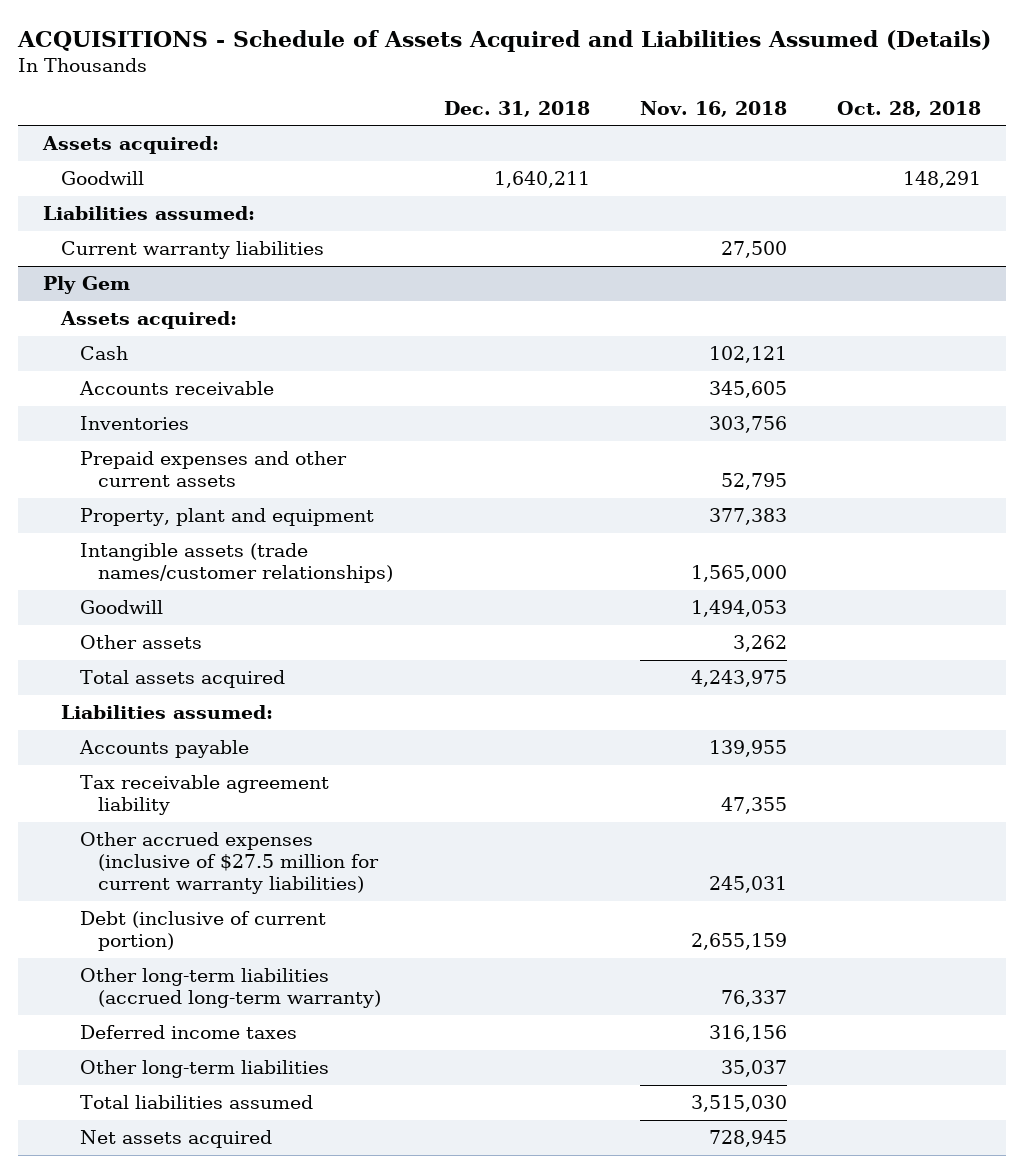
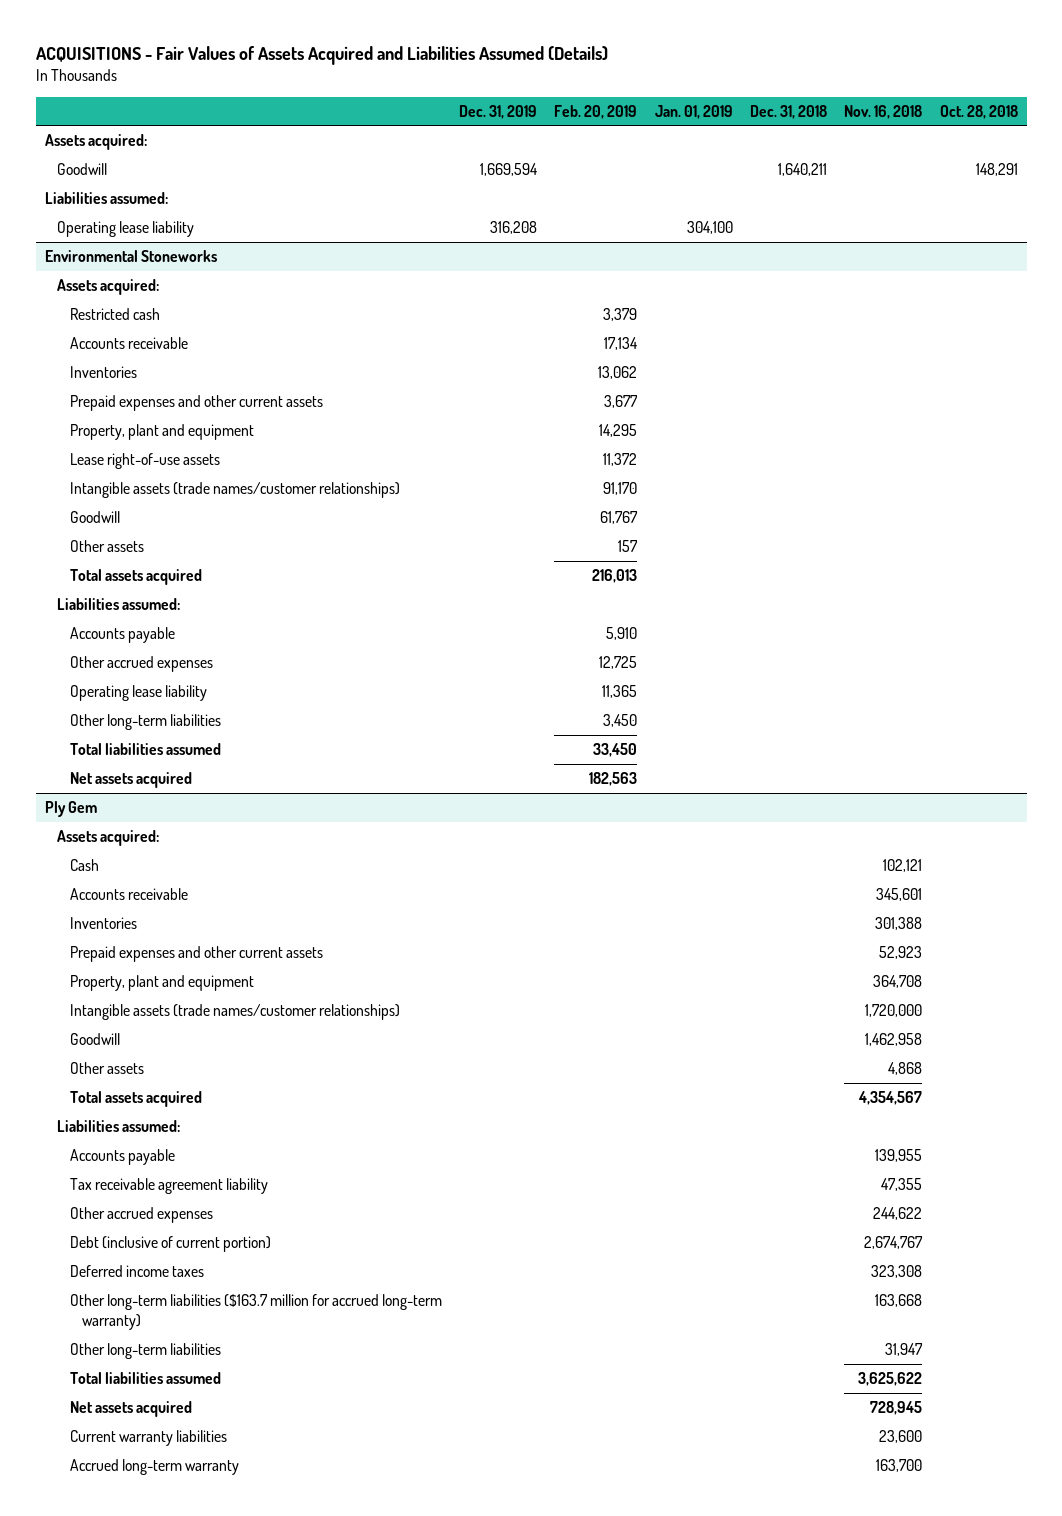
- ACQUISITIONS - Schedule of Assets Acquired and Liabilities Assumed (Details)
+ ACQUISITIONS - Fair Values of Assets Acquired and Liabilities Assumed (Details)
- | Dec. 31, 2018 | Nov. 16, 2018 | Oct. 28, 2018
+ | Dec. 31, 2019 | Feb. 20, 2019 | Jan. 01, 2019 | Dec. 31, 2018 | Nov. 16, 2018 | Oct. 28, 2018
- Current warranty liabilities | | 27,500 |
+ Operating lease liability | 316,208 | | 304,100 | | |
+ Environmental Stoneworks
+ Assets acquired:
+ Restricted cash | | 3,379 | | | |
+ Accounts receivable | | 17,134 | | | |
+ Inventories | | 13,062 | | | |
+ Prepaid expenses and other current assets | | 3,677 | | | |
+ Property, plant and equipment | | 14,295 | | | |
+ Lease right-of-use assets | | 11,372 | | | |
+ Intangible assets (trade names/customer relationships) | | 91,170 | | | |
+ Goodwill | | 61,767 | | | |
+ Other assets | | 157 | | | |
+ Total assets acquired | | 216,013 | | | |
+ Liabilities assumed:
+ Accounts payable | | 5,910 | | | |
+ Other accrued expenses | | 12,725 | | | |
+ Operating lease liability | | 11,365 | | | |
+ Other long-term liabilities | | 3,450 | | | |
+ Total liabilities assumed | | 33,450 | | | |
+ Net assets acquired | | 182,563 | | | |
@ Ply Gem
- Accounts receivable | | 345,605 |
- Inventories | | 303,756 |
- Prepaid expenses and other current assets | | 52,795 |
- Property, plant and equipment | | 377,383 |
- Intangible assets (trade names/customer relationships) | | 1,565,000 |
- Goodwill | | 1,494,053 |
- Other assets | | 3,262 |
- Total assets acquired | | 4,243,975 |
+ Accounts receivable | | | | | 345,601 |
+ Inventories | | | | | 301,388 |
+ Prepaid expenses and other current assets | | | | | 52,923 |
+ Property, plant and equipment | | | | | 364,708 |
+ Intangible assets (trade names/customer relationships) | | | | | 1,720,000 |
+ Goodwill | | | | | 1,462,958 |
+ Other assets | | | | | 4,868 |
+ Total assets acquired | | | | | 4,354,567 |
- Other accrued expenses (inclusive of $27.5 million for current warranty liabilities) | | 245,031 |
- Debt (inclusive of current portion) | | 2,655,159 |
- Other long-term liabilities (accrued long-term warranty) | | 76,337 |
- Deferred income taxes | | 316,156 |
- Other long-term liabilities | | 35,037 |
- Total liabilities assumed | | 3,515,030 |
+ Other accrued expenses | | | | | 244,622 |
+ Debt (inclusive of current portion) | | | | | 2,674,767 |
+ Deferred income taxes | | | | | 323,308 |
+ Other long-term liabilities ($163.7 million for accrued long-term warranty) | | | | | 163,668 |
+ Other long-term liabilities | | | | | 31,947 |
+ Total liabilities assumed | | | | | 3,625,622 |
+ Current warranty liabilities | | | | | 23,600 |
+ Accrued long-term warranty | | | | | 163,700 |

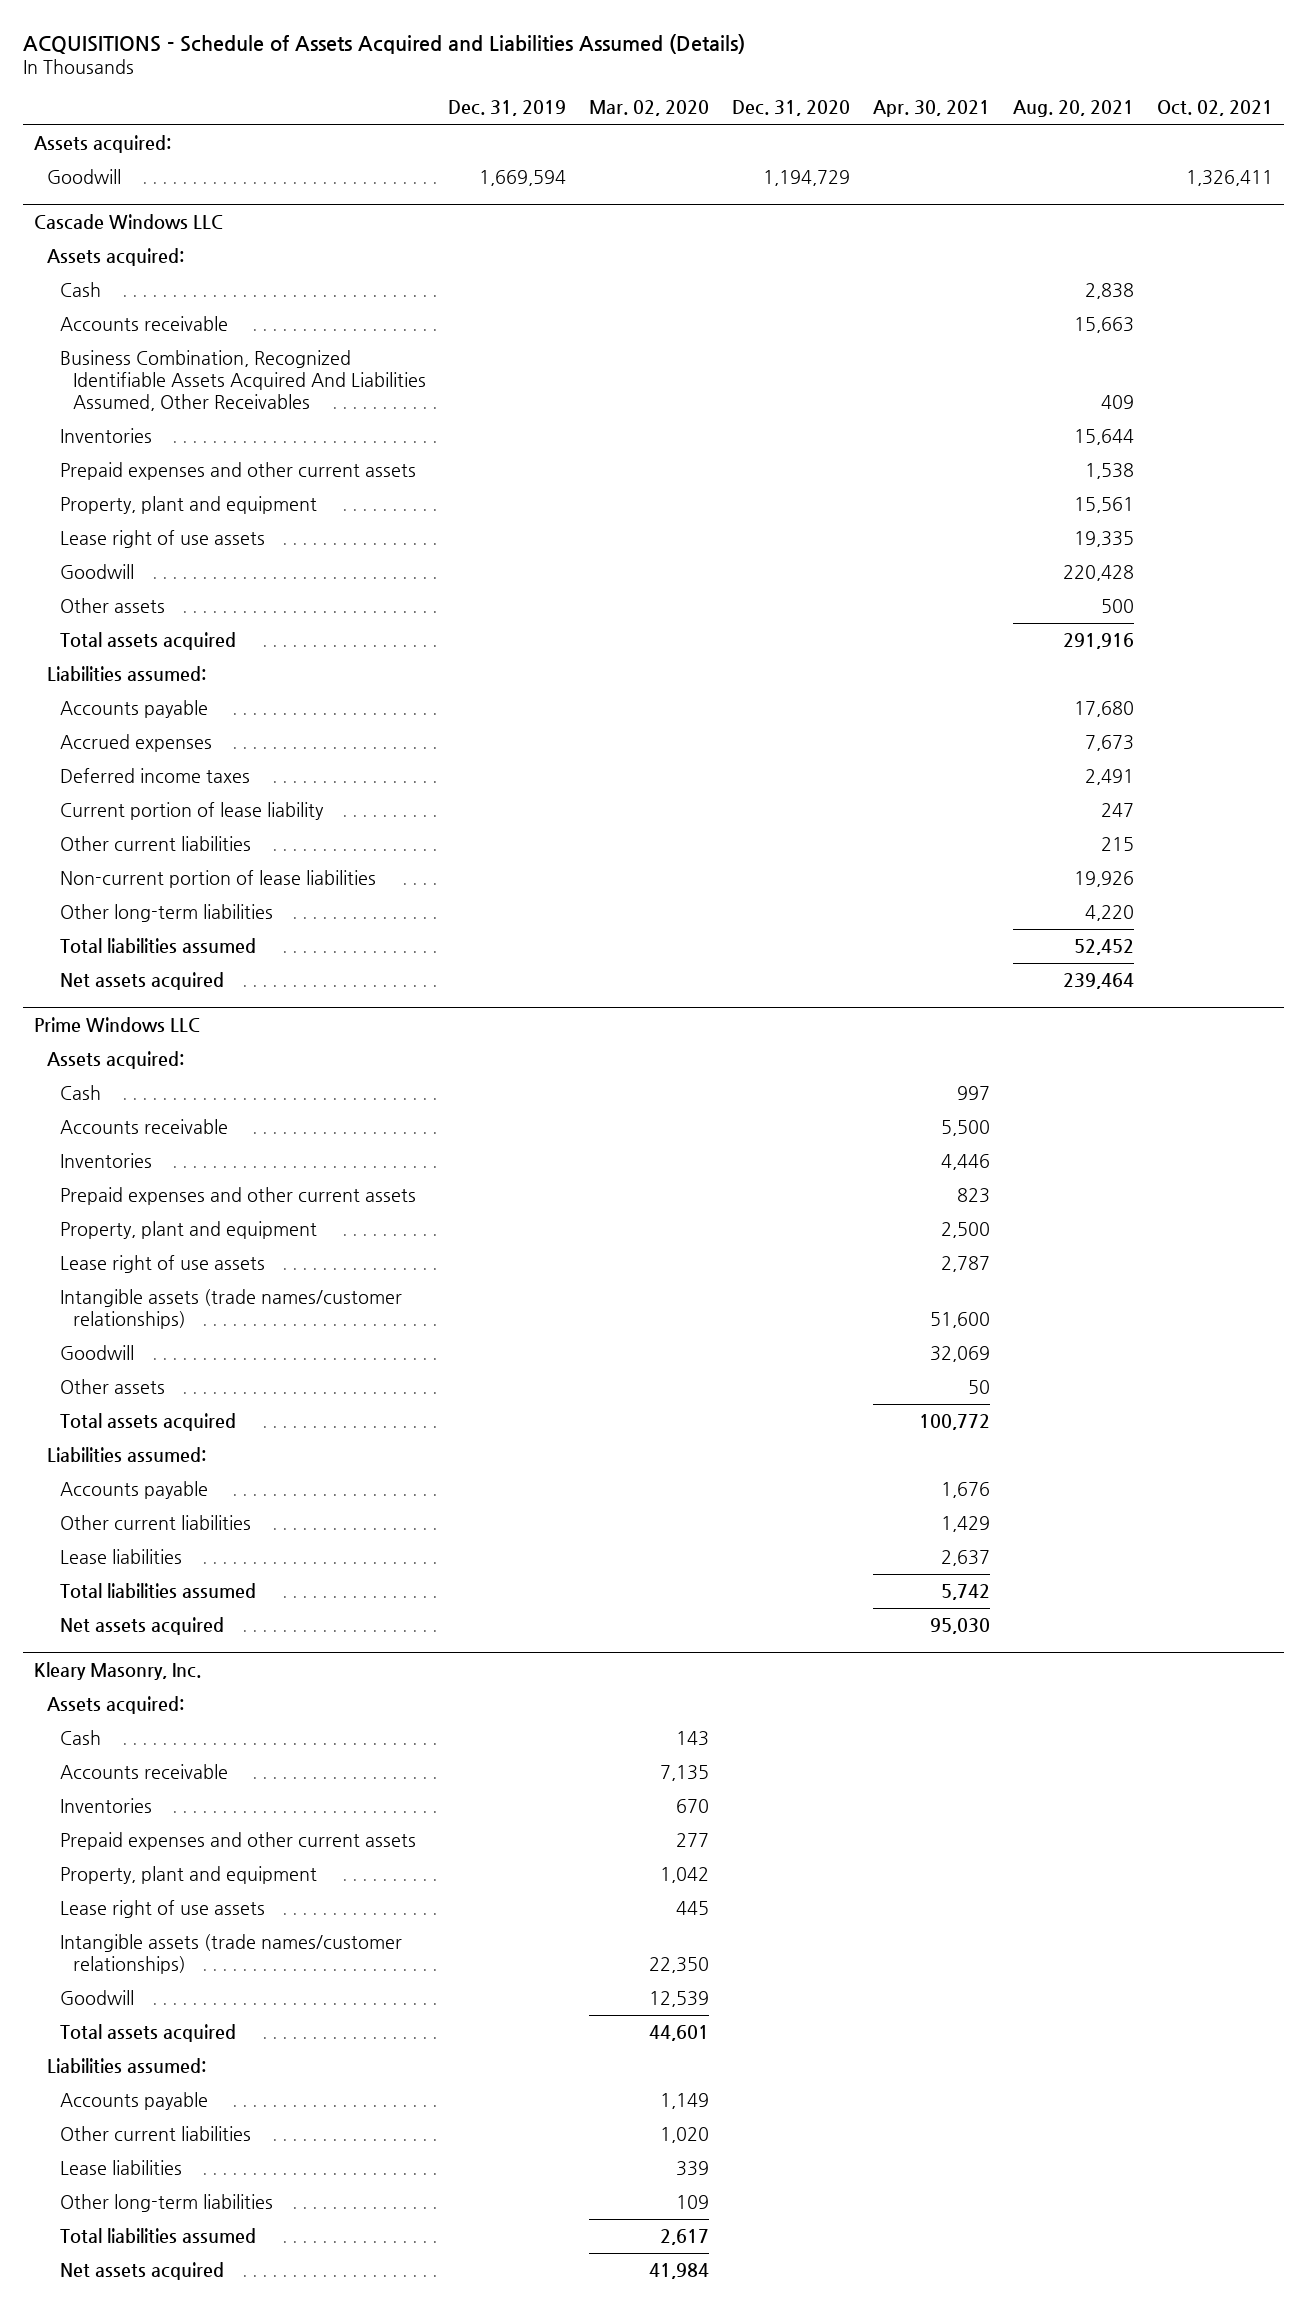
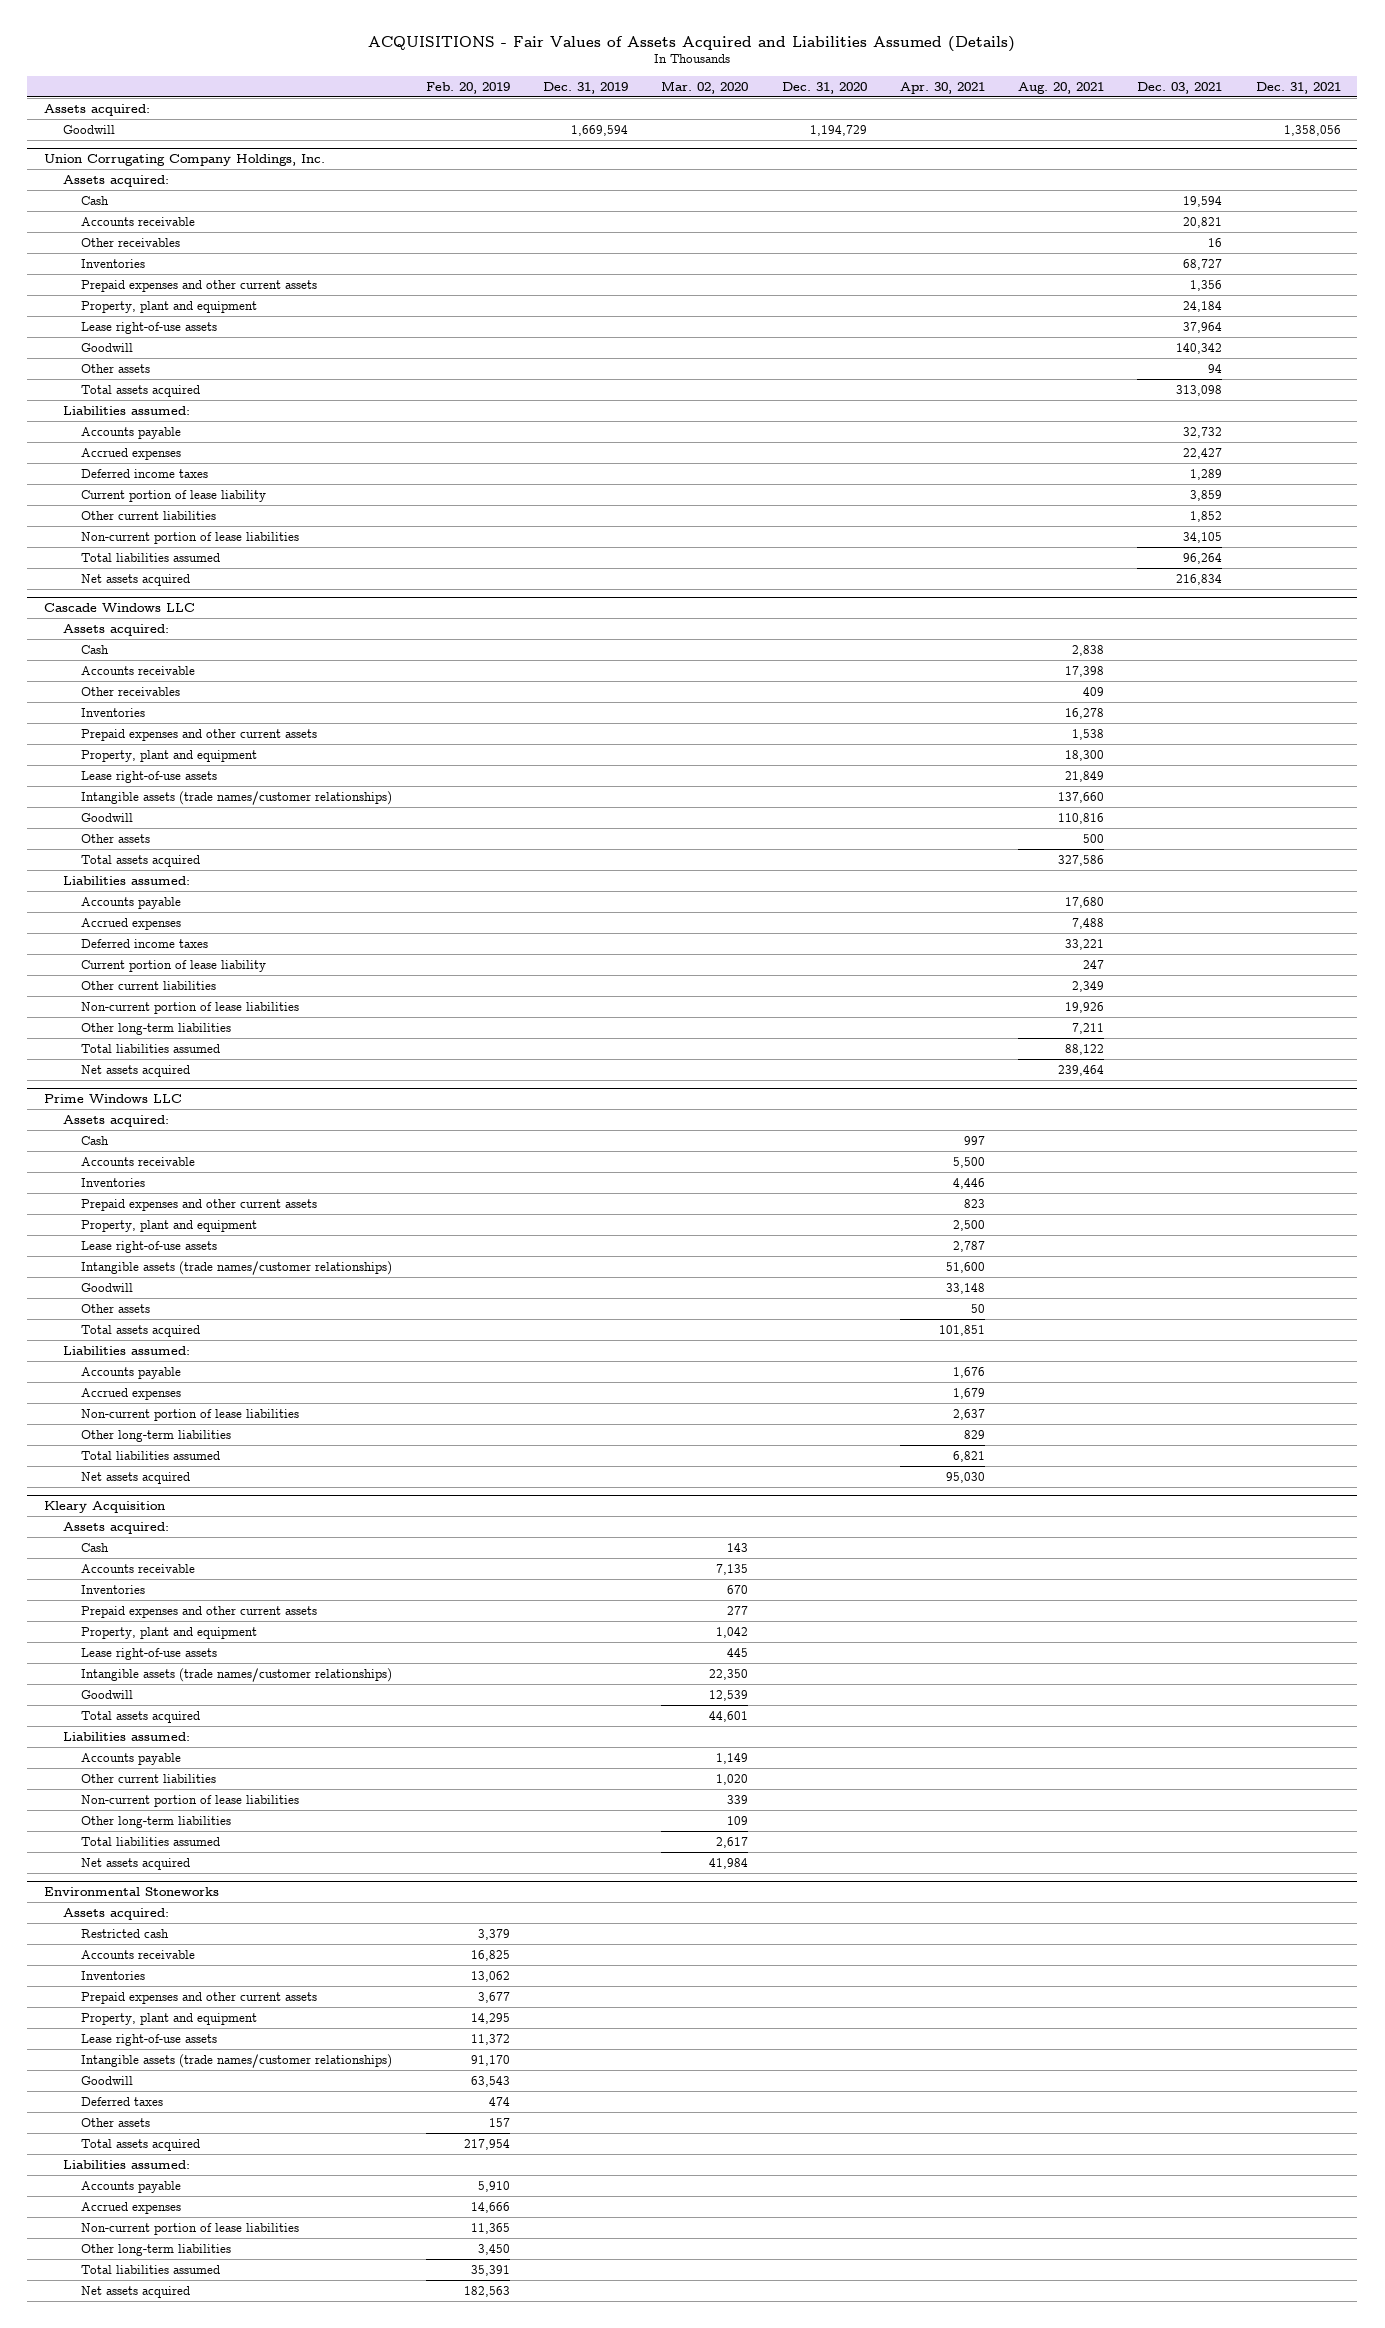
- ACQUISITIONS - Schedule of Assets Acquired and Liabilities Assumed (Details)
+ ACQUISITIONS - Fair Values of Assets Acquired and Liabilities Assumed (Details)
- | Dec. 31, 2019 | Mar. 02, 2020 | Dec. 31, 2020 | Apr. 30, 2021 | Aug. 20, 2021 | Oct. 02, 2021
+ | Feb. 20, 2019 | Dec. 31, 2019 | Mar. 02, 2020 | Dec. 31, 2020 | Apr. 30, 2021 | Aug. 20, 2021 | Dec. 03, 2021 | Dec. 31, 2021
+ Union Corrugating Company Holdings, Inc.
+ Assets acquired:
+ Cash | | | | | | | 19,594 |
+ Accounts receivable | | | | | | | 20,821 |
+ Other receivables | | | | | | | 16 |
+ Inventories | | | | | | | 68,727 |
+ Prepaid expenses and other current assets | | | | | | | 1,356 |
+ Property, plant and equipment | | | | | | | 24,184 |
+ Lease right-of-use assets | | | | | | | 37,964 |
+ Goodwill | | | | | | | 140,342 |
+ Other assets | | | | | | | 94 |
+ Total assets acquired | | | | | | | 313,098 |
+ Liabilities assumed:
+ Accounts payable | | | | | | | 32,732 |
+ Accrued expenses | | | | | | | 22,427 |
+ Deferred income taxes | | | | | | | 1,289 |
+ Current portion of lease liability | | | | | | | 3,859 |
+ Other current liabilities | | | | | | | 1,852 |
+ Non-current portion of lease liabilities | | | | | | | 34,105 |
+ Total liabilities assumed | | | | | | | 96,264 |
+ Net assets acquired | | | | | | | 216,834 |
@ Cascade Windows LLC
- Accounts receivable | | | | | 15,663 |
- Business Combination, Recognized Identifiable Assets Acquired And Liabilities Assumed, Other Receivables | | | | | 409 |
- Inventories | | | | | 15,644 |
+ Accounts receivable | | | | | | 17,398 | |
+ Other receivables | | | | | | 409 | |
+ Inventories | | | | | | 16,278 | |
- Property, plant and equipment | | | | | 15,561 |
- Lease right of use assets | | | | | 19,335 |
- Goodwill | | | | | 220,428 |
+ Property, plant and equipment | | | | | | 18,300 | |
+ Lease right-of-use assets | | | | | | 21,849 | |
+ Intangible assets (trade names/customer relationships) | | | | | | 137,660 | |
+ Goodwill | | | | | | 110,816 | |
- Total assets acquired | | | | | 291,916 |
+ Total assets acquired | | | | | | 327,586 | |
- Accrued expenses | | | | | 7,673 |
- Deferred income taxes | | | | | 2,491 |
+ Accrued expenses | | | | | | 7,488 | |
+ Deferred income taxes | | | | | | 33,221 | |
- Other current liabilities | | | | | 215 |
+ Other current liabilities | | | | | | 2,349 | |
- Other long-term liabilities | | | | | 4,220 |
- Total liabilities assumed | | | | | 52,452 |
+ Other long-term liabilities | | | | | | 7,211 | |
+ Total liabilities assumed | | | | | | 88,122 | |
@ Prime Windows LLC
- Lease right of use assets | | | | 2,787 | |
+ Lease right-of-use assets | | | | | 2,787 | | |
- Goodwill | | | | 32,069 | |
+ Goodwill | | | | | 33,148 | | |
- Total assets acquired | | | | 100,772 | |
+ Total assets acquired | | | | | 101,851 | | |
- Other current liabilities | | | | 1,429 | |
- Lease liabilities | | | | 2,637 | |
- Total liabilities assumed | | | | 5,742 | |
+ Accrued expenses | | | | | 1,679 | | |
+ Non-current portion of lease liabilities | | | | | 2,637 | | |
+ Other long-term liabilities | | | | | 829 | | |
+ Total liabilities assumed | | | | | 6,821 | | |
- Kleary Masonry, Inc.
+ Kleary Acquisition
- Lease right of use assets | | 445 | | | |
+ Lease right-of-use assets | | | 445 | | | | |
- Lease liabilities | | 339 | | | |
+ Non-current portion of lease liabilities | | | 339 | | | | |
+ Environmental Stoneworks
+ Assets acquired:
+ Restricted cash | 3,379 | | | | | | |
+ Accounts receivable | 16,825 | | | | | | |
+ Inventories | 13,062 | | | | | | |
+ Prepaid expenses and other current assets | 3,677 | | | | | | |
+ Property, plant and equipment | 14,295 | | | | | | |
+ Lease right-of-use assets | 11,372 | | | | | | |
+ Intangible assets (trade names/customer relationships) | 91,170 | | | | | | |
+ Goodwill | 63,543 | | | | | | |
+ Deferred taxes | 474 | | | | | | |
+ Other assets | 157 | | | | | | |
+ Total assets acquired | 217,954 | | | | | | |
+ Liabilities assumed:
+ Accounts payable | 5,910 | | | | | | |
+ Accrued expenses | 14,666 | | | | | | |
+ Non-current portion of lease liabilities | 11,365 | | | | | | |
+ Other long-term liabilities | 3,450 | | | | | | |
+ Total liabilities assumed | 35,391 | | | | | | |
+ Net assets acquired | 182,563 | | | | | | |

